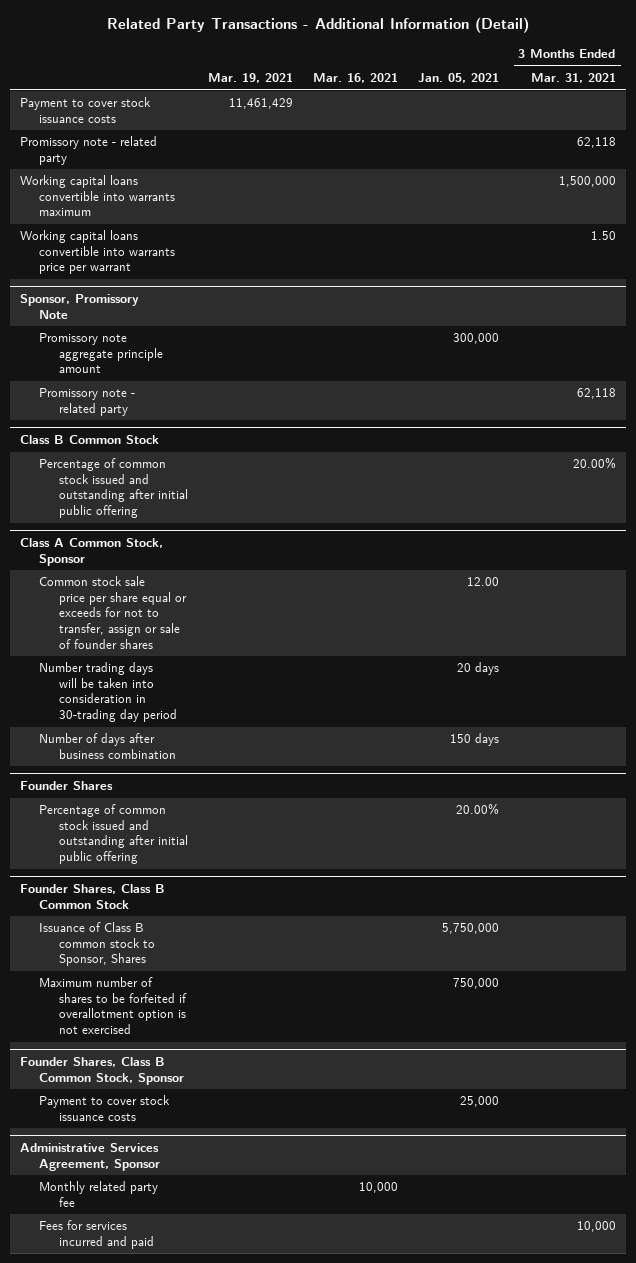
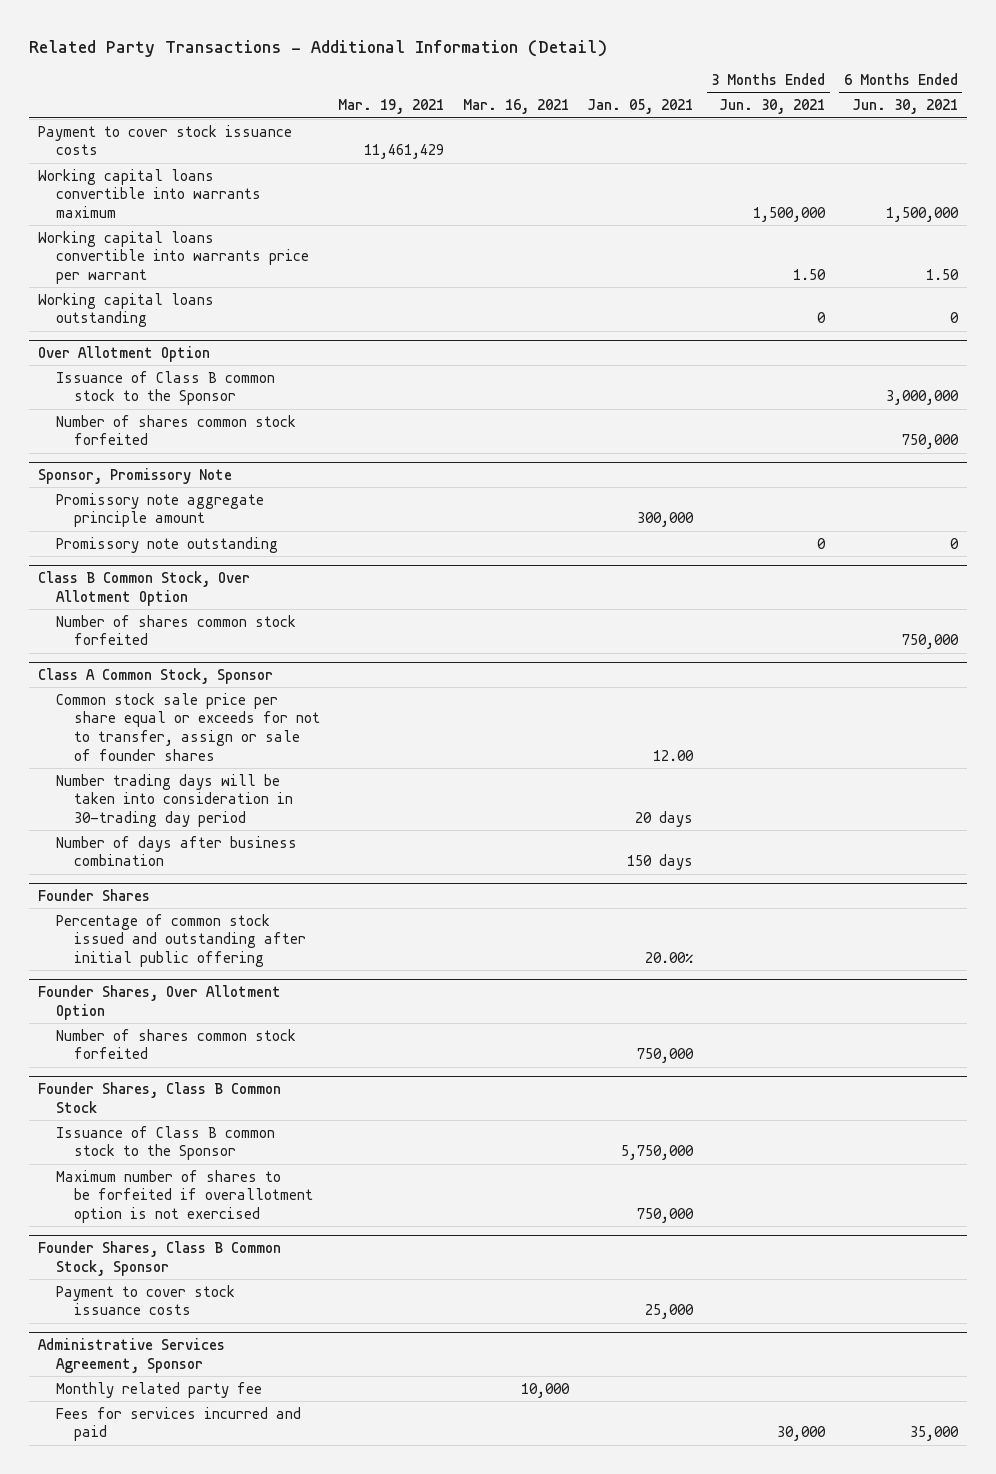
- | Mar. 19, 2021 | Mar. 16, 2021 | Jan. 05, 2021 | 3 Months Ended Mar. 31, 2021
+ | Mar. 19, 2021 | Mar. 16, 2021 | Jan. 05, 2021 | 3 Months Ended Jun. 30, 2021 | 6 Months Ended Jun. 30, 2021
- Promissory note - related party | | | | 62,118
+ Working capital loans outstanding | | | | 0 | 0
+ Over Allotment Option
+ Issuance of Class B common stock to the Sponsor | | | | | 3,000,000
+ Number of shares common stock forfeited | | | | | 750,000
@ Sponsor, Promissory Note
- Promissory note - related party | | | | 62,118
- Class B Common Stock
- Percentage of common stock issued and outstanding after initial public offering | | | | 20.00%
@ Sponsor, Promissory Note
+ Promissory note outstanding | | | | 0 | 0
+ Class B Common Stock, Over Allotment Option
+ Number of shares common stock forfeited | | | | | 750,000
+ Founder Shares, Over Allotment Option
+ Number of shares common stock forfeited | | | 750,000 | |
@ Founder Shares, Class B Common Stock
- Issuance of Class B common stock to Sponsor, Shares | | | 5,750,000 |
+ Issuance of Class B common stock to the Sponsor | | | 5,750,000 | |

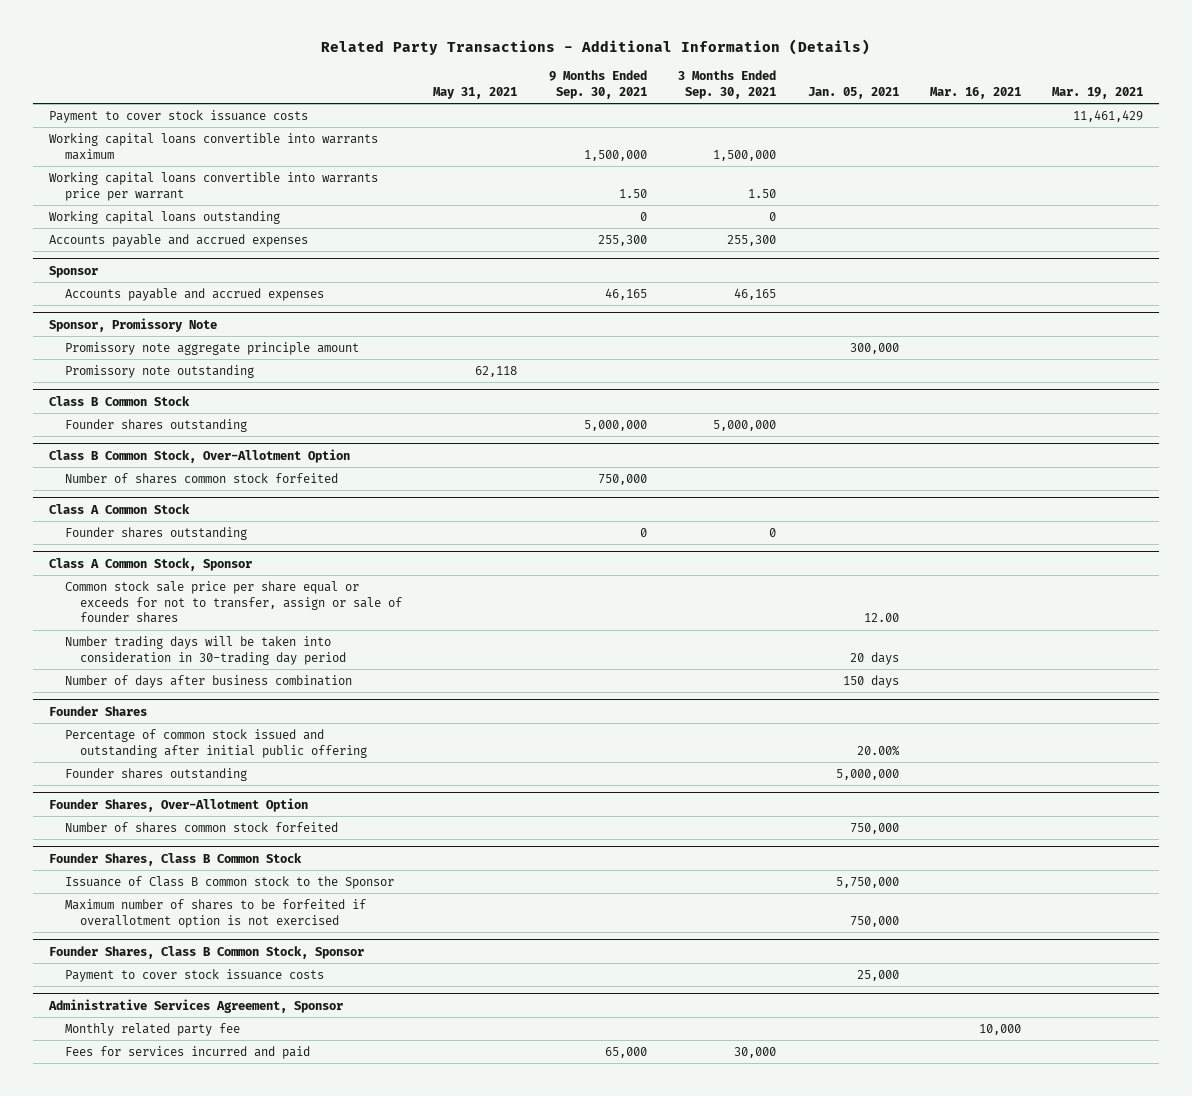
- Related Party Transactions - Additional Information (Detail)
+ Related Party Transactions - Additional Information (Details)
- | Mar. 19, 2021 | Mar. 16, 2021 | Jan. 05, 2021 | 3 Months Ended Jun. 30, 2021 | 6 Months Ended Jun. 30, 2021
+ | May 31, 2021 | 9 Months Ended Sep. 30, 2021 | 3 Months Ended Sep. 30, 2021 | Jan. 05, 2021 | Mar. 16, 2021 | Mar. 19, 2021
- Over Allotment Option
- Issuance of Class B common stock to the Sponsor | | | | | 3,000,000
- Number of shares common stock forfeited | | | | | 750,000
+ Accounts payable and accrued expenses | | 255,300 | 255,300 | | |
+ Sponsor
+ Accounts payable and accrued expenses | | 46,165 | 46,165 | | |
- Class B Common Stock, Over Allotment Option
+ Class B Common Stock
+ Founder shares outstanding | | 5,000,000 | 5,000,000 | | |
+ Class B Common Stock, Over-Allotment Option
+ Class A Common Stock
+ Founder shares outstanding | | 0 | 0 | | |
- Founder Shares, Over Allotment Option
@ Founder Shares
+ Founder shares outstanding | | | | 5,000,000 | |
+ Founder Shares, Over-Allotment Option

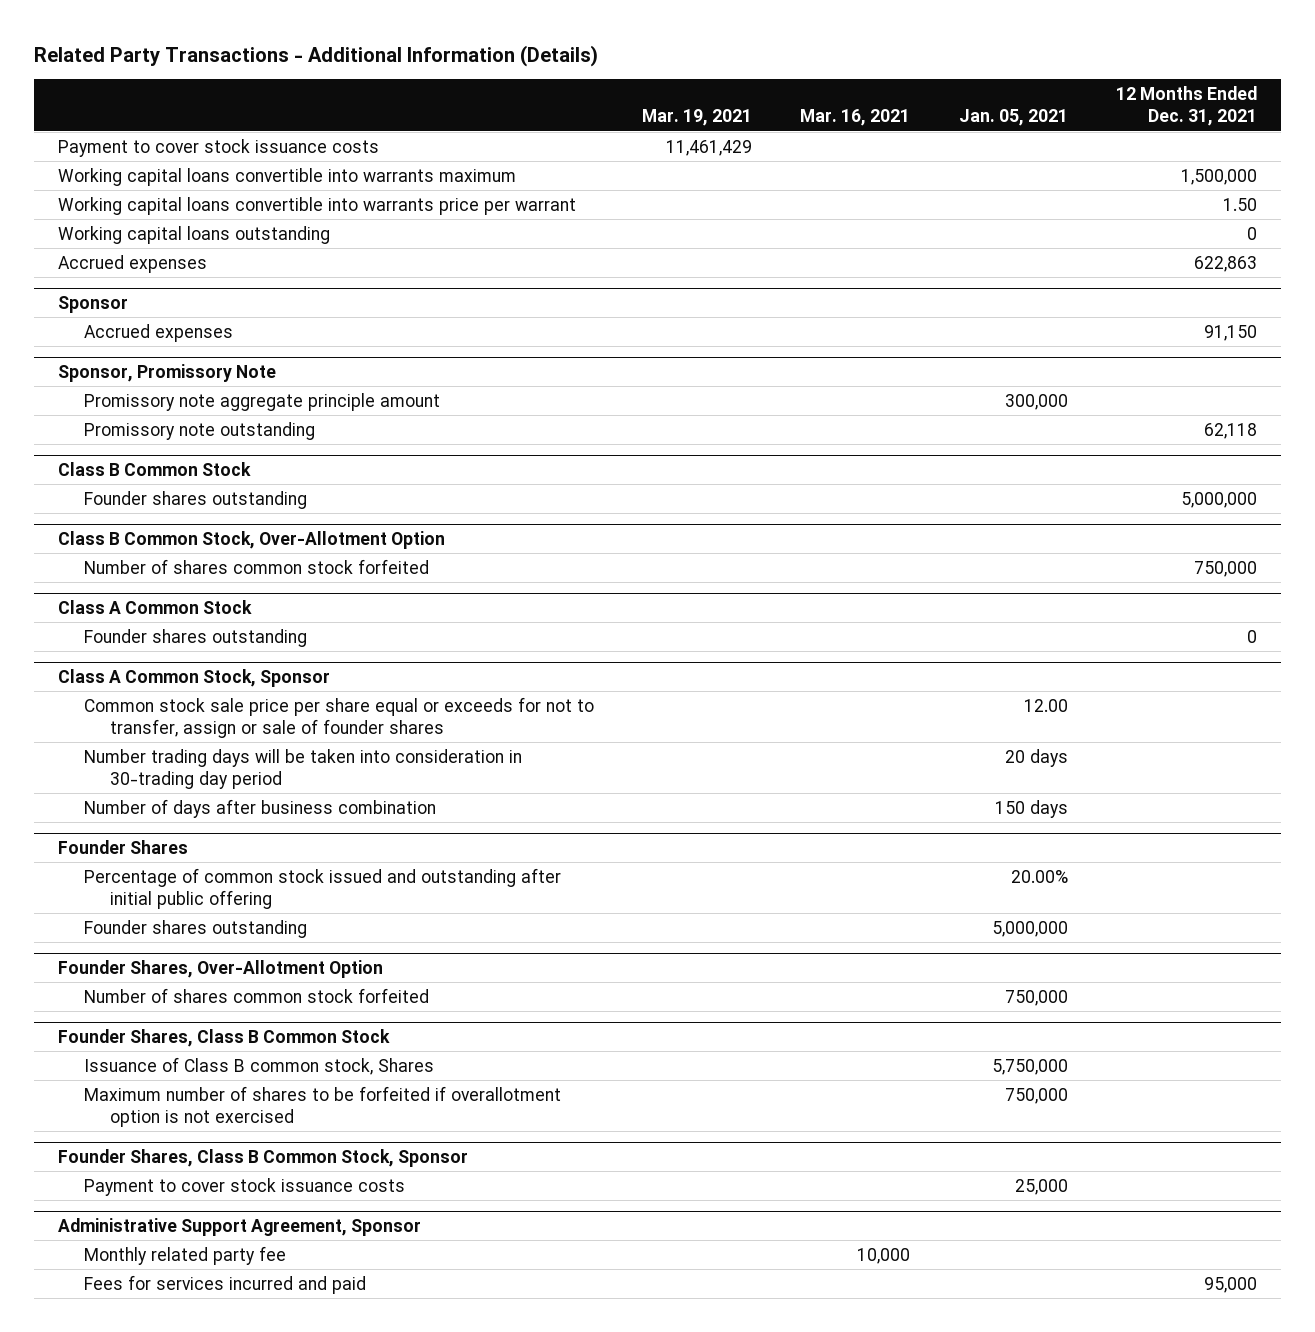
- | May 31, 2021 | 9 Months Ended Sep. 30, 2021 | 3 Months Ended Sep. 30, 2021 | Jan. 05, 2021 | Mar. 16, 2021 | Mar. 19, 2021
+ | Mar. 19, 2021 | Mar. 16, 2021 | Jan. 05, 2021 | 12 Months Ended Dec. 31, 2021
- Accounts payable and accrued expenses | | 255,300 | 255,300 | | |
+ Accrued expenses | | | | 622,863
@ Sponsor
- Accounts payable and accrued expenses | | 46,165 | 46,165 | | |
+ Accrued expenses | | | | 91,150
@ Founder Shares, Class B Common Stock
- Issuance of Class B common stock to the Sponsor | | | | 5,750,000 | |
+ Issuance of Class B common stock, Shares | | | 5,750,000 |
- Administrative Services Agreement, Sponsor
+ Administrative Support Agreement, Sponsor

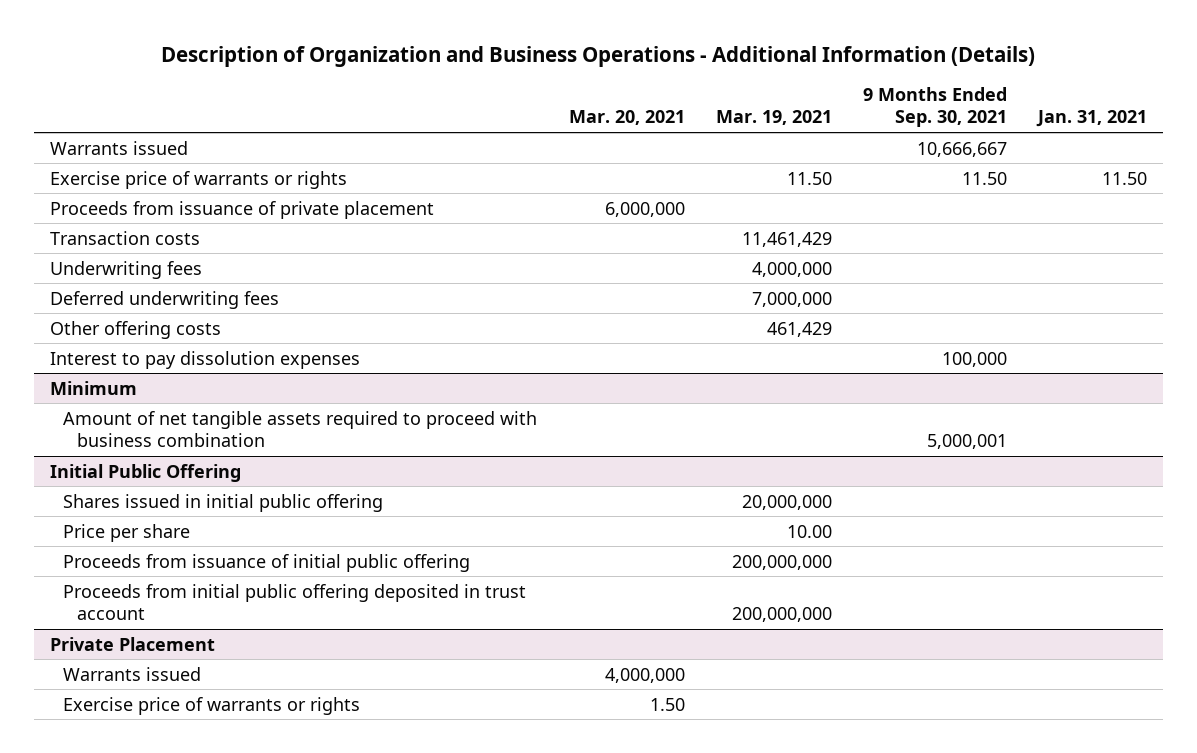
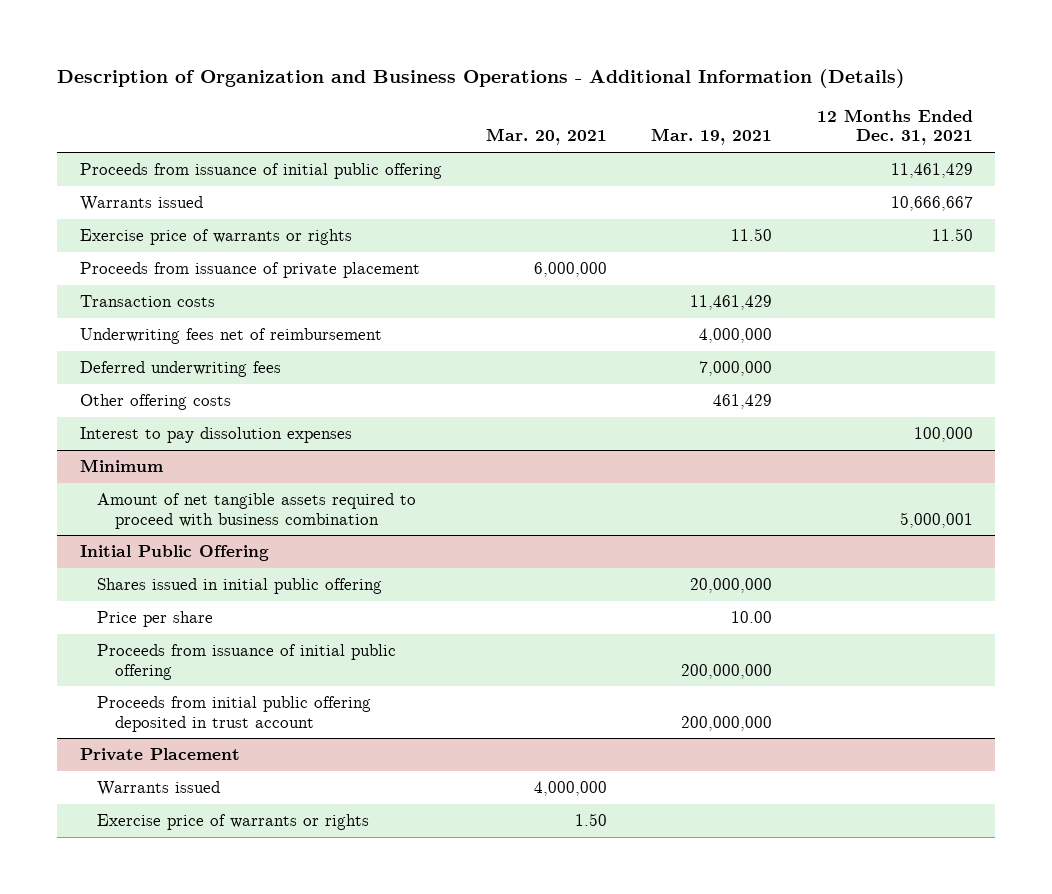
- | Mar. 20, 2021 | Mar. 19, 2021 | 9 Months Ended Sep. 30, 2021 | Jan. 31, 2021
+ | Mar. 20, 2021 | Mar. 19, 2021 | 12 Months Ended Dec. 31, 2021
+ Proceeds from issuance of initial public offering | | | 11,461,429
- Underwriting fees | | 4,000,000 | |
+ Underwriting fees net of reimbursement | | 4,000,000 |

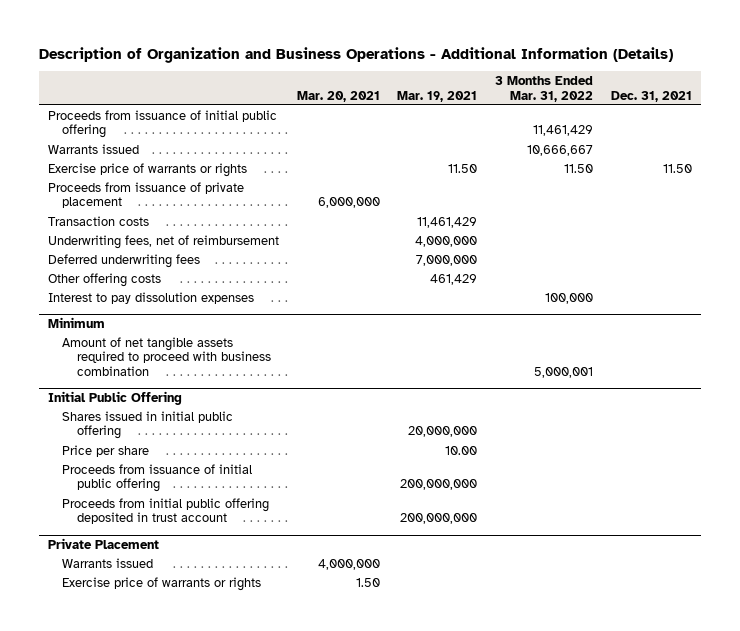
- | Mar. 20, 2021 | Mar. 19, 2021 | 12 Months Ended Dec. 31, 2021
+ | Mar. 20, 2021 | Mar. 19, 2021 | 3 Months Ended Mar. 31, 2022 | Dec. 31, 2021
- Underwriting fees net of reimbursement | | 4,000,000 |
+ Underwriting fees, net of reimbursement | | 4,000,000 | |

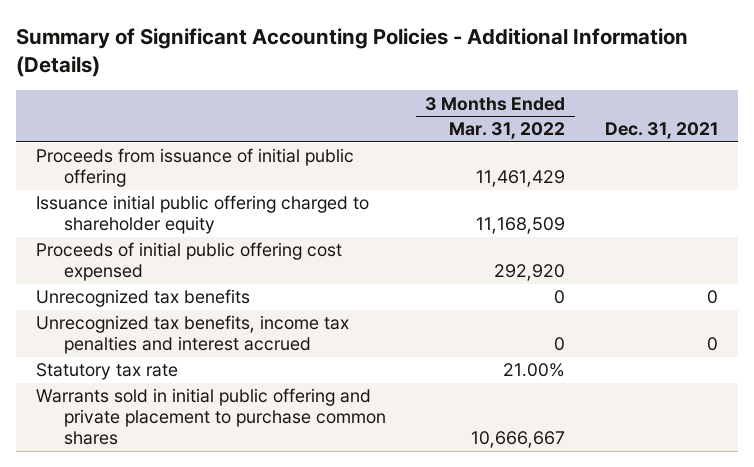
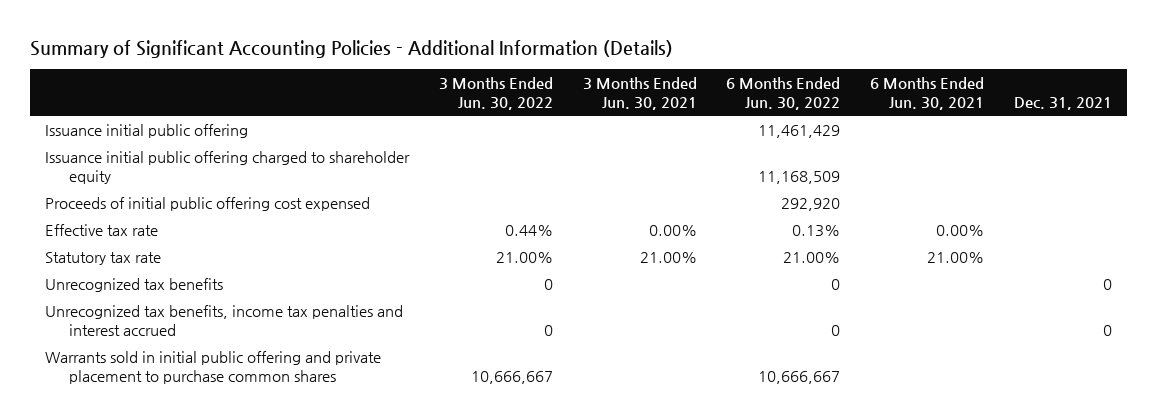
- | 3 Months Ended Mar. 31, 2022 | Dec. 31, 2021
+ | 3 Months Ended Jun. 30, 2022 | 3 Months Ended Jun. 30, 2021 | 6 Months Ended Jun. 30, 2022 | 6 Months Ended Jun. 30, 2021 | Dec. 31, 2021
- Proceeds from issuance of initial public offering | 11,461,429 |
+ Issuance initial public offering | | | 11,461,429 | |
+ Effective tax rate | 0.44% | 0.00% | 0.13% | 0.00% |
moved up: Statutory tax rate | 21.00% | 21.00% | 21.00% | 21.00% |

